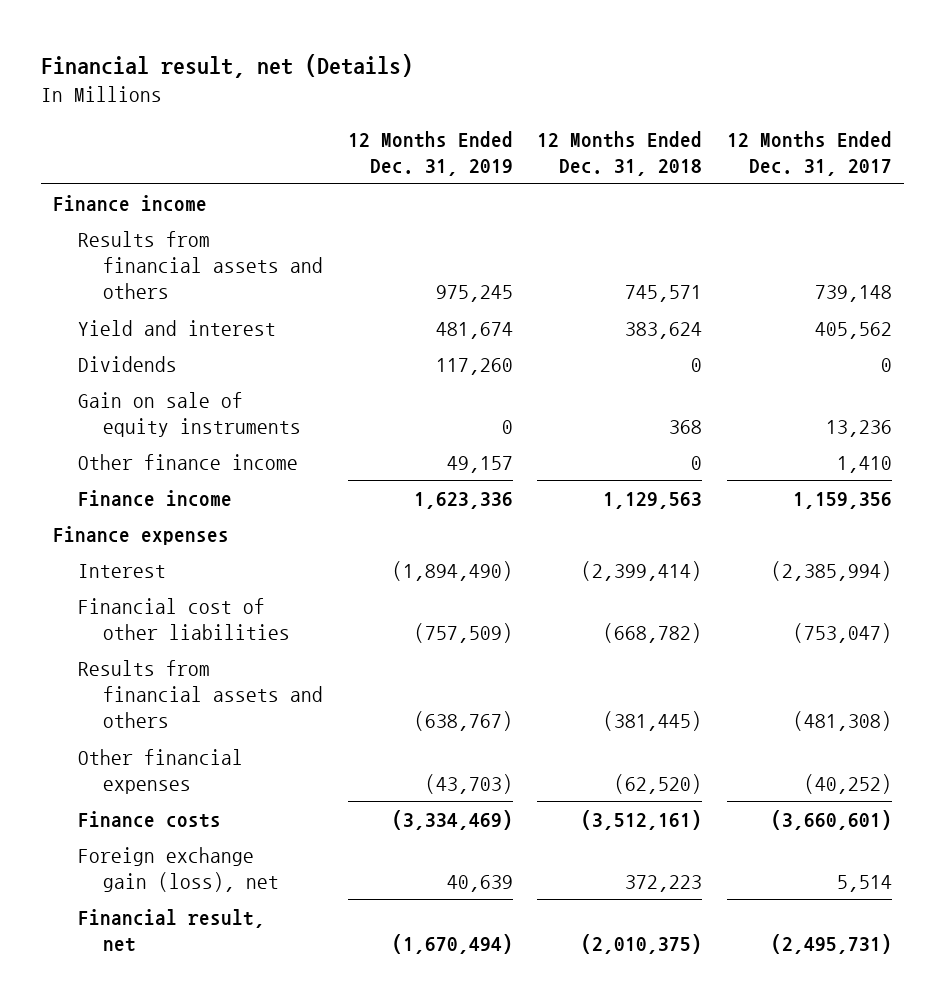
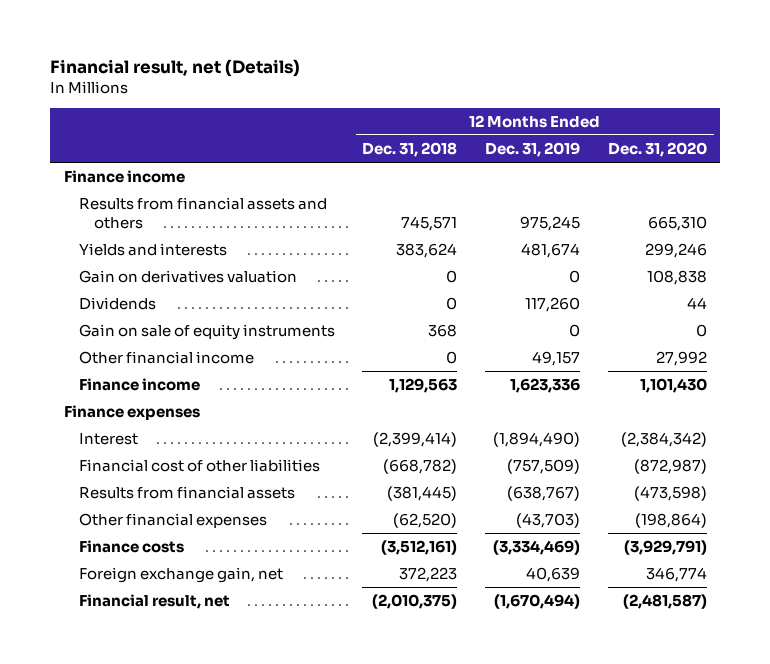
- | 12 Months Ended Dec. 31, 2019 | 12 Months Ended Dec. 31, 2018 | 12 Months Ended Dec. 31, 2017
+ | 12 Months Ended Dec. 31, 2018 | 12 Months Ended Dec. 31, 2019 | 12 Months Ended Dec. 31, 2020
- Yield and interest | 481,674 | 383,624 | 405,562
+ Yields and interests | 383,624 | 481,674 | 299,246
+ Gain on derivatives valuation | 0 | 0 | 108,838
- Other finance income | 49,157 | 0 | 1,410
+ Other financial income | 0 | 49,157 | 27,992
- Results from financial assets and others | (638,767) | (381,445) | (481,308)
+ Results from financial assets | (381,445) | (638,767) | (473,598)
- Foreign exchange gain (loss), net | 40,639 | 372,223 | 5,514
+ Foreign exchange gain, net | 372,223 | 40,639 | 346,774

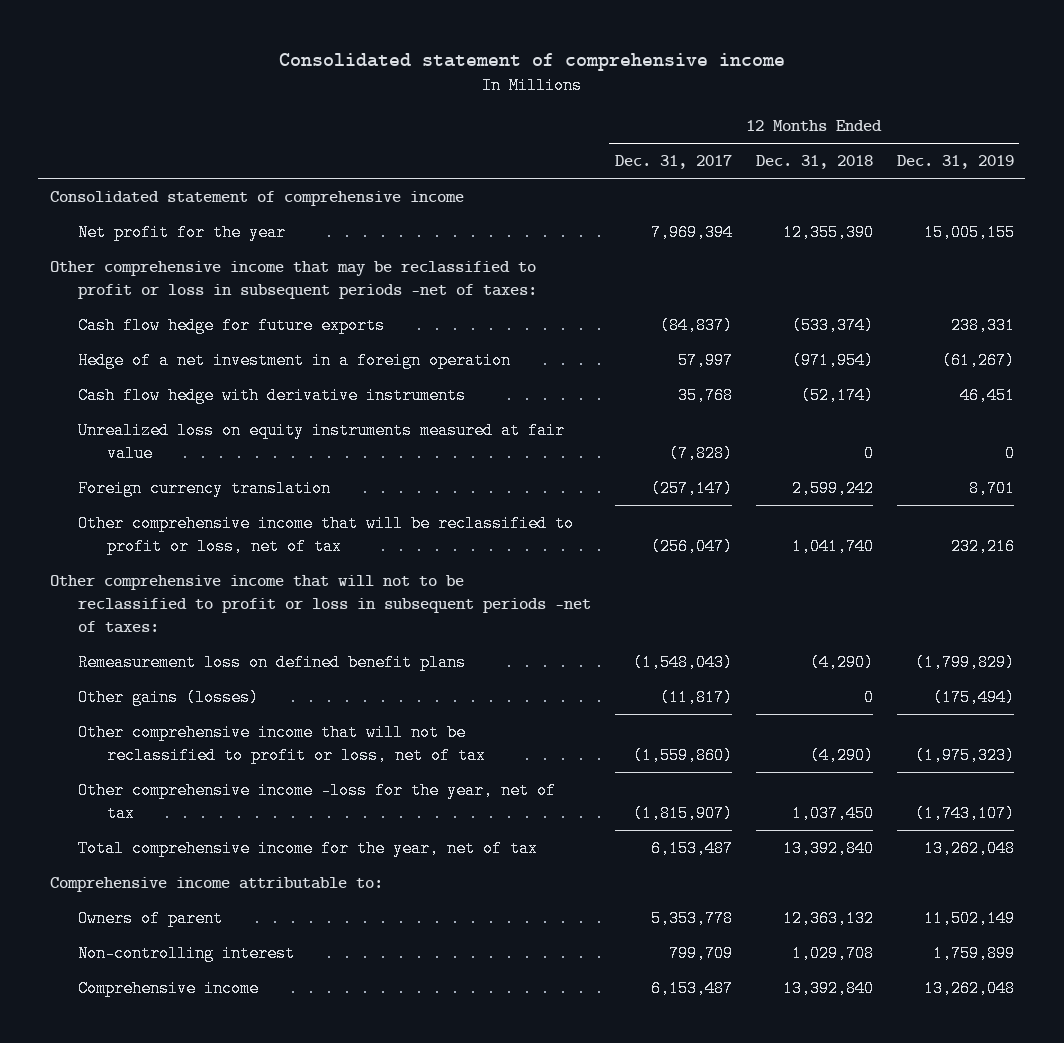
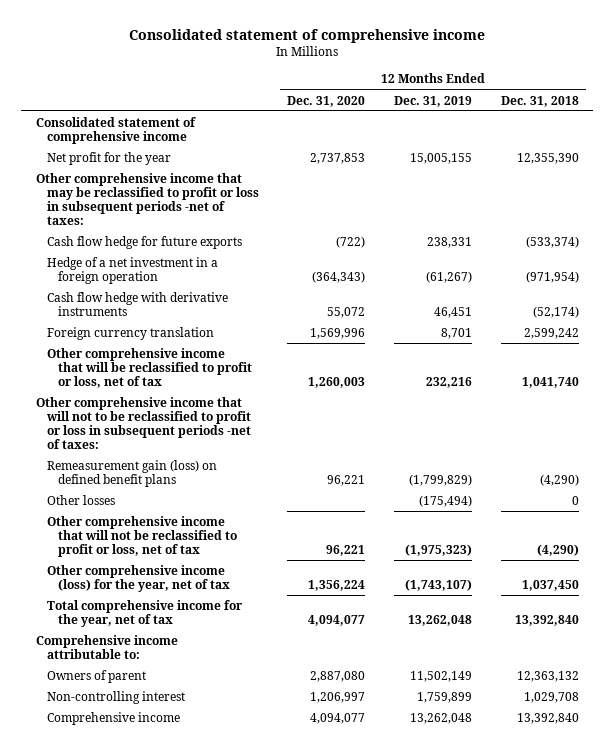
- | 12 Months Ended Dec. 31, 2017 | 12 Months Ended Dec. 31, 2018 | 12 Months Ended Dec. 31, 2019
+ | 12 Months Ended Dec. 31, 2020 | 12 Months Ended Dec. 31, 2019 | 12 Months Ended Dec. 31, 2018
- Unrealized loss on equity instruments measured at fair value | (7,828) | 0 | 0
- Remeasurement loss on defined benefit plans | (1,548,043) | (4,290) | (1,799,829)
- Other gains (losses) | (11,817) | 0 | (175,494)
+ Remeasurement gain (loss) on defined benefit plans | 96,221 | (1,799,829) | (4,290)
+ Other losses | | (175,494) | 0
- Other comprehensive income -loss for the year, net of tax | (1,815,907) | 1,037,450 | (1,743,107)
+ Other comprehensive income (loss) for the year, net of tax | 1,356,224 | (1,743,107) | 1,037,450

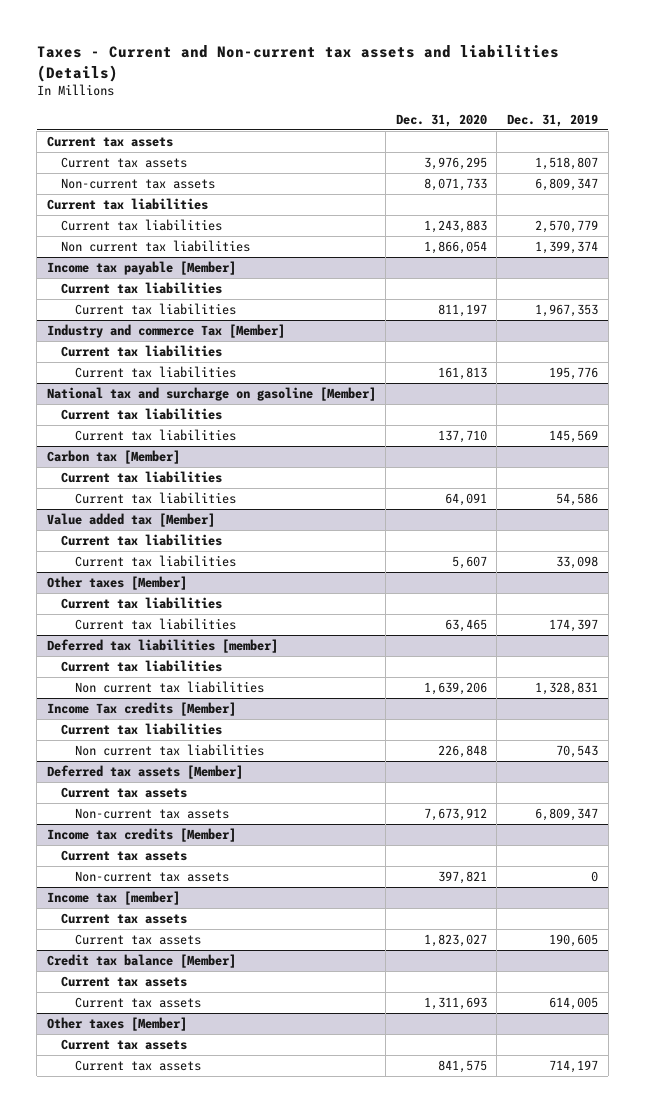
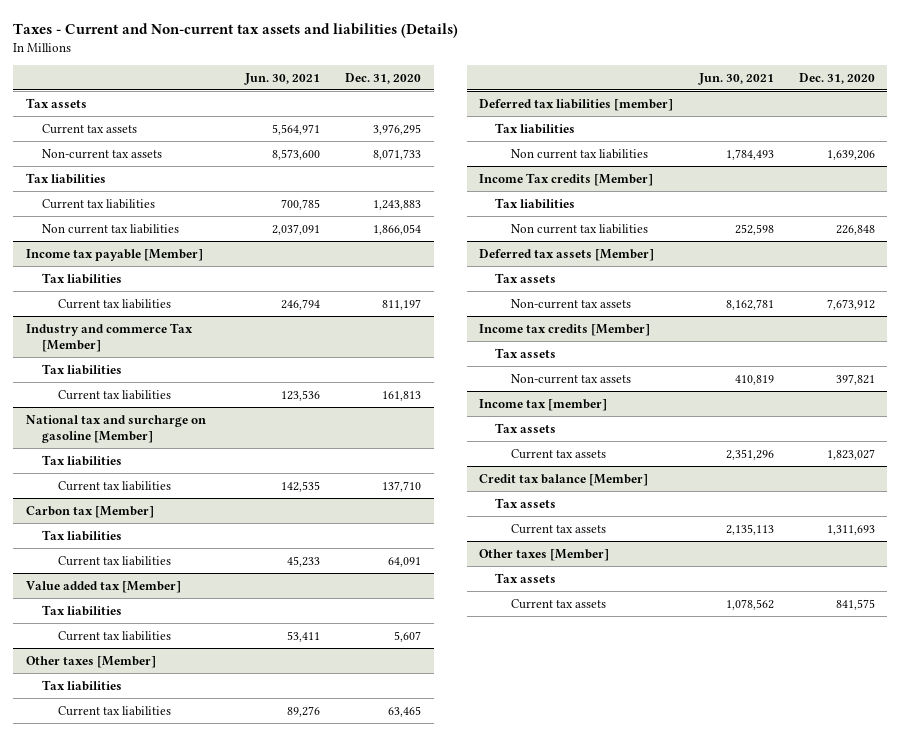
- | Dec. 31, 2020 | Dec. 31, 2019
+ | Jun. 30, 2021 | Dec. 31, 2020
- Current tax assets
+ Tax assets
- Current tax liabilities
+ Tax liabilities
@ Income tax payable [Member]
- Current tax liabilities
+ Tax liabilities
@ Industry and commerce Tax [Member]
- Current tax liabilities
+ Tax liabilities
@ National tax and surcharge on gasoline [Member]
- Current tax liabilities
+ Tax liabilities
@ Carbon tax [Member]
- Current tax liabilities
+ Tax liabilities
@ Value added tax [Member]
- Current tax liabilities
+ Tax liabilities
@ Other taxes [Member]
- Current tax liabilities
+ Tax liabilities
@ Deferred tax liabilities [member]
- Current tax liabilities
+ Tax liabilities
@ Income Tax credits [Member]
- Current tax liabilities
+ Tax liabilities
@ Deferred tax assets [Member]
- Current tax assets
+ Tax assets
@ Income tax credits [Member]
- Current tax assets
+ Tax assets
@ Income tax [member]
- Current tax assets
+ Tax assets
@ Credit tax balance [Member]
- Current tax assets
+ Tax assets
@ Other taxes [Member]
- Current tax assets
+ Tax assets

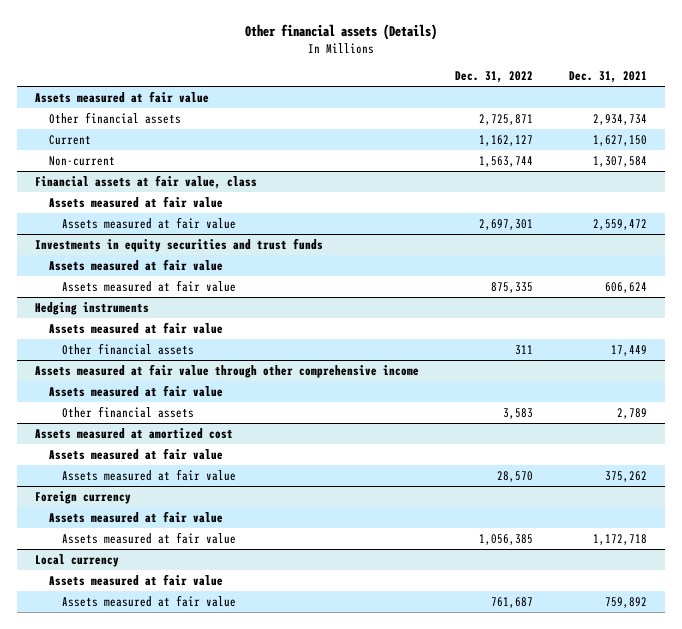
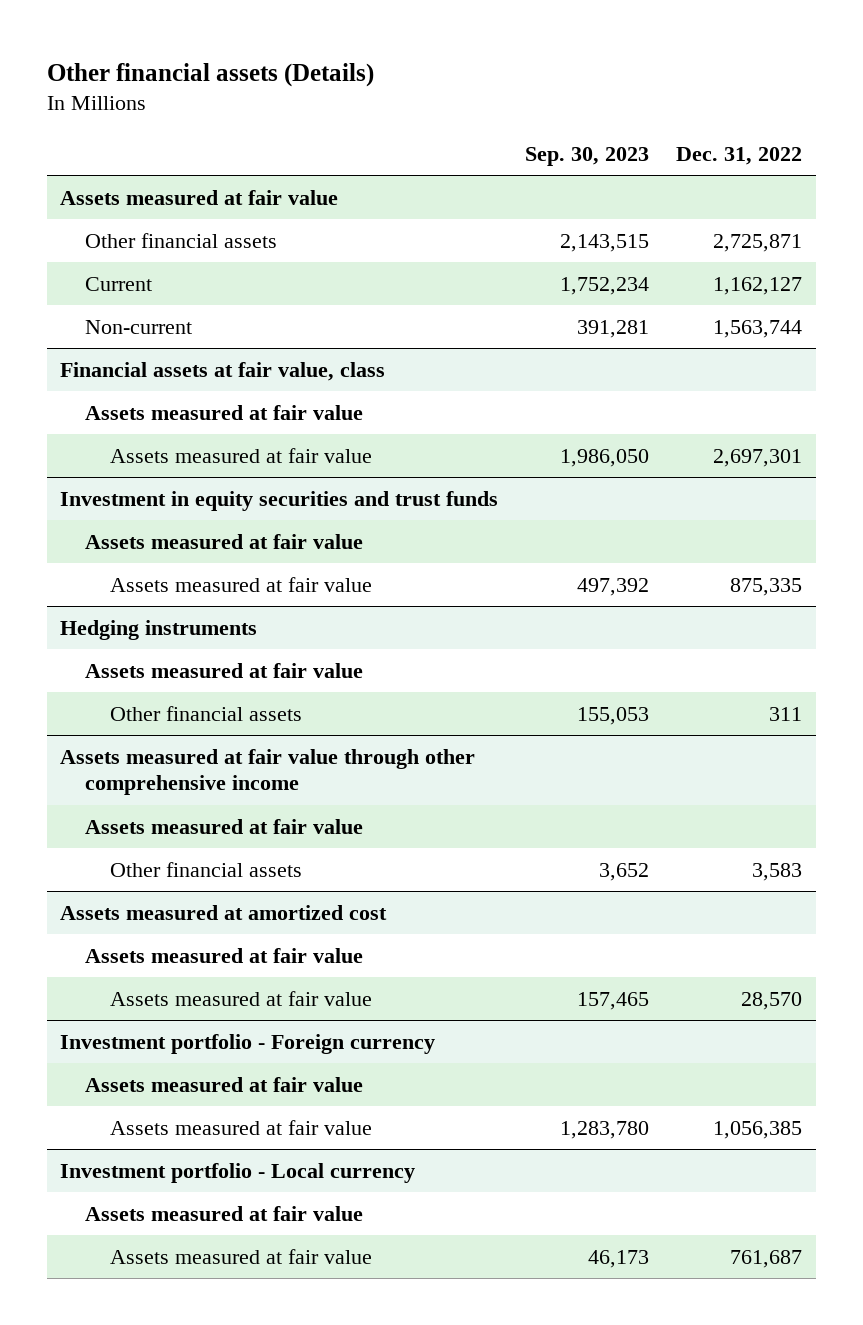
- | Dec. 31, 2022 | Dec. 31, 2021
+ | Sep. 30, 2023 | Dec. 31, 2022
- Investments in equity securities and trust funds
+ Investment in equity securities and trust funds
- Foreign currency
+ Investment portfolio - Foreign currency
- Local currency
+ Investment portfolio - Local currency

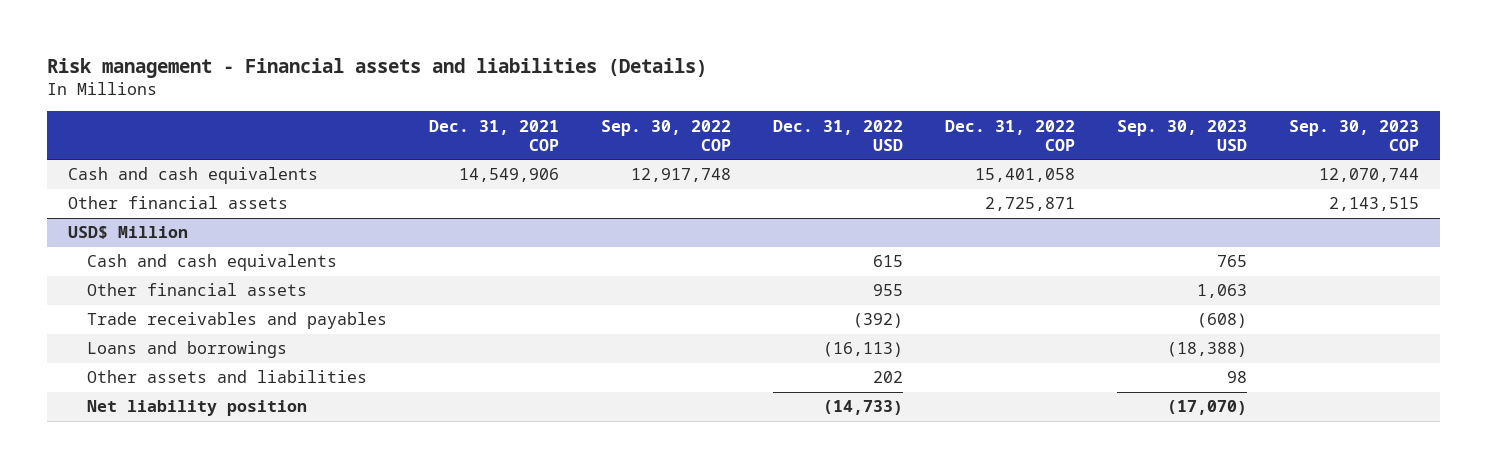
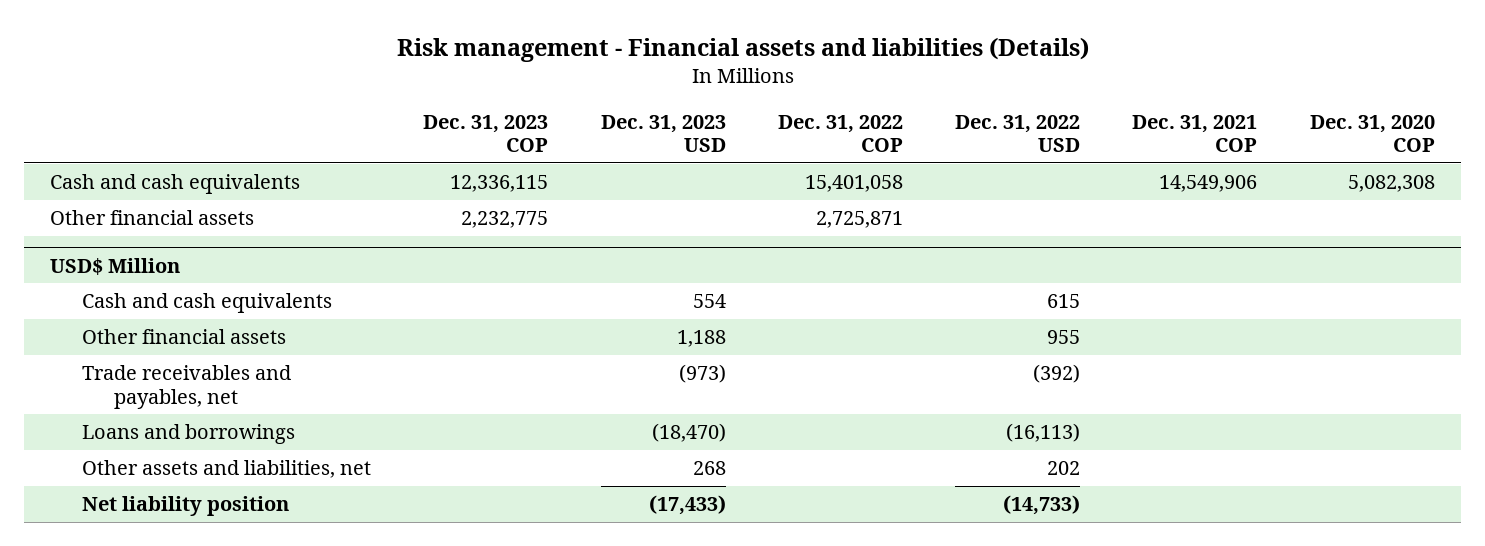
- | Dec. 31, 2021 COP | Sep. 30, 2022 COP | Dec. 31, 2022 USD | Dec. 31, 2022 COP | Sep. 30, 2023 USD | Sep. 30, 2023 COP
+ | Dec. 31, 2023 COP | Dec. 31, 2023 USD | Dec. 31, 2022 COP | Dec. 31, 2022 USD | Dec. 31, 2021 COP | Dec. 31, 2020 COP
@ USD$ Million
- Trade receivables and payables | | | (392) | | (608) |
+ Trade receivables and payables, net | | (973) | | (392) | |
- Other assets and liabilities | | | 202 | | 98 |
+ Other assets and liabilities, net | | 268 | | 202 | |

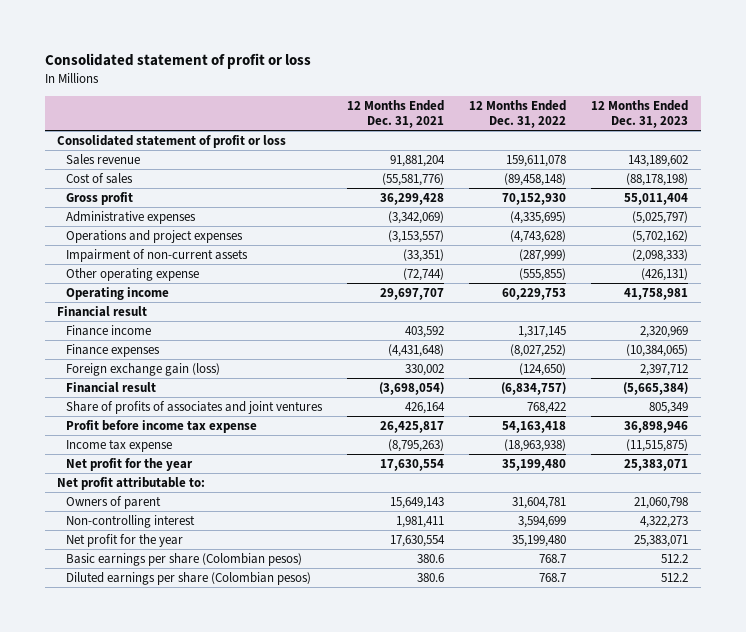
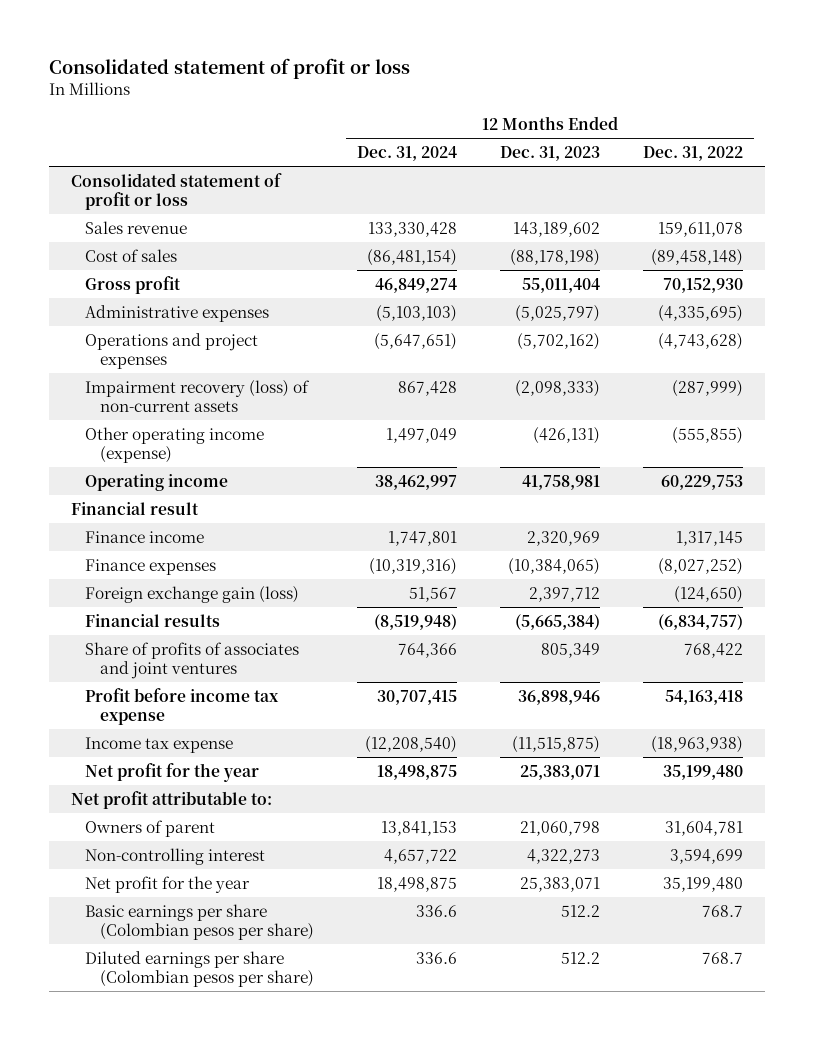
- | 12 Months Ended Dec. 31, 2021 | 12 Months Ended Dec. 31, 2022 | 12 Months Ended Dec. 31, 2023
+ | 12 Months Ended Dec. 31, 2024 | 12 Months Ended Dec. 31, 2023 | 12 Months Ended Dec. 31, 2022
- Impairment of non-current assets | (33,351) | (287,999) | (2,098,333)
- Other operating expense | (72,744) | (555,855) | (426,131)
+ Impairment recovery (loss) of non-current assets | 867,428 | (2,098,333) | (287,999)
+ Other operating income (expense) | 1,497,049 | (426,131) | (555,855)
- Financial result | (3,698,054) | (6,834,757) | (5,665,384)
+ Financial results | (8,519,948) | (5,665,384) | (6,834,757)
- Basic earnings per share (Colombian pesos) | 380.6 | 768.7 | 512.2
- Diluted earnings per share (Colombian pesos) | 380.6 | 768.7 | 512.2
+ Basic earnings per share (Colombian pesos per share) | 336.6 | 512.2 | 768.7
+ Diluted earnings per share (Colombian pesos per share) | 336.6 | 512.2 | 768.7

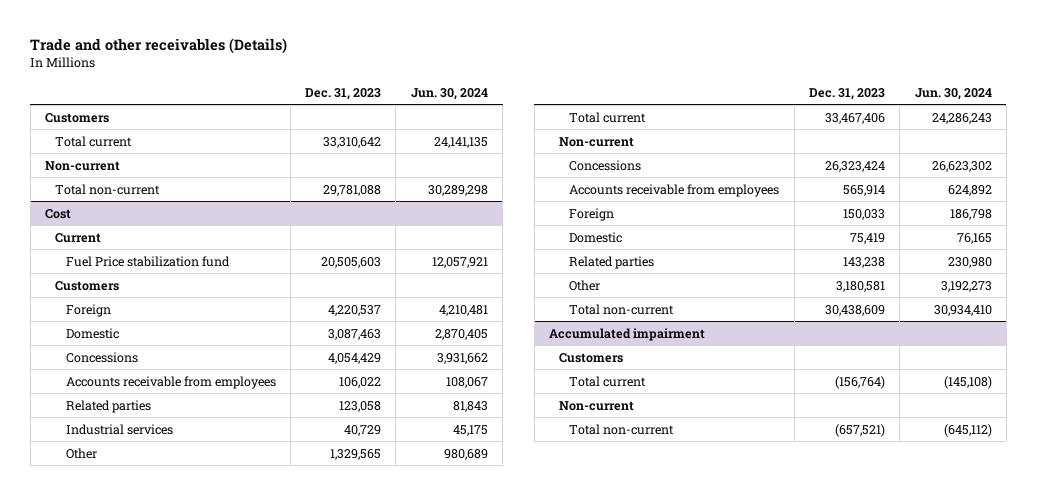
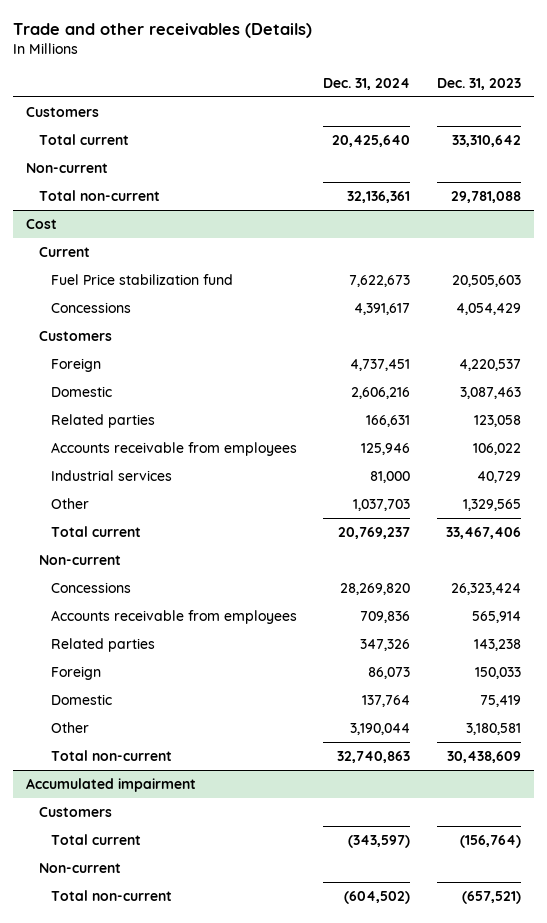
- | Dec. 31, 2023 | Jun. 30, 2024
+ | Dec. 31, 2024 | Dec. 31, 2023
@ Cost
moved up: Concessions | 4,391,617 | 4,054,429
moved down: Accounts receivable from employees | 125,946 | 106,022
moved up: Related parties | 347,326 | 143,238

